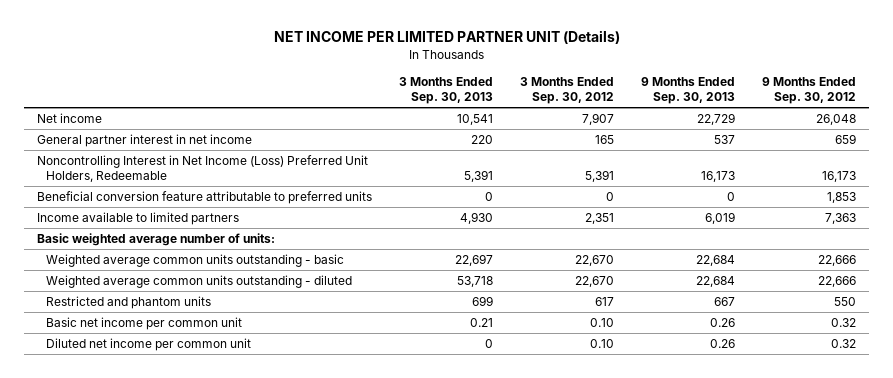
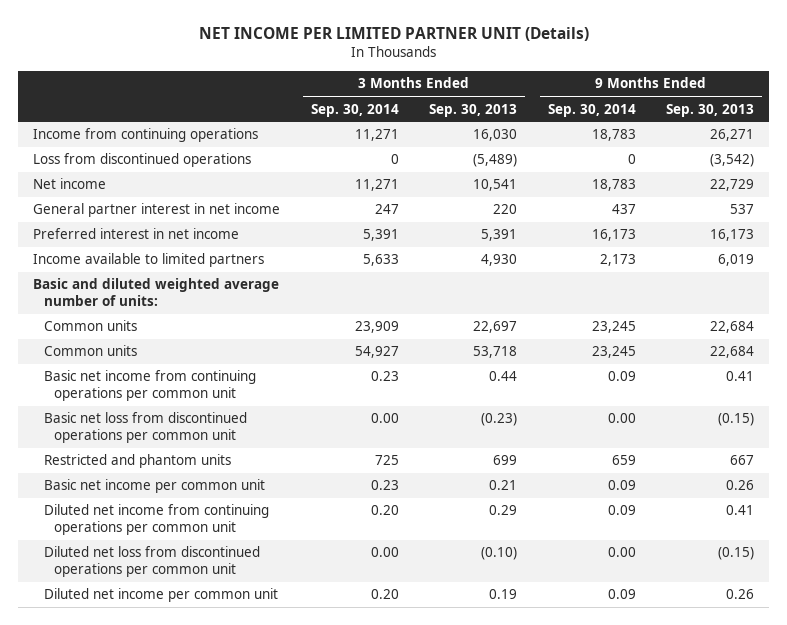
- | 3 Months Ended Sep. 30, 2013 | 3 Months Ended Sep. 30, 2012 | 9 Months Ended Sep. 30, 2013 | 9 Months Ended Sep. 30, 2012
+ | 3 Months Ended Sep. 30, 2014 | 3 Months Ended Sep. 30, 2013 | 9 Months Ended Sep. 30, 2014 | 9 Months Ended Sep. 30, 2013
+ Income from continuing operations | 11,271 | 16,030 | 18,783 | 26,271
+ Loss from discontinued operations | 0 | (5,489) | 0 | (3,542)
- Noncontrolling Interest in Net Income (Loss) Preferred Unit Holders, Redeemable | 5,391 | 5,391 | 16,173 | 16,173
- Beneficial conversion feature attributable to preferred units | 0 | 0 | 0 | 1,853
+ Preferred interest in net income | 5,391 | 5,391 | 16,173 | 16,173
- Basic weighted average number of units:
- Weighted average common units outstanding - basic | 22,697 | 22,670 | 22,684 | 22,666
- Weighted average common units outstanding - diluted | 53,718 | 22,670 | 22,684 | 22,666
+ Basic and diluted weighted average number of units:
+ Common units | 23,909 | 22,697 | 23,245 | 22,684
+ Common units | 54,927 | 53,718 | 23,245 | 22,684
+ Basic net income from continuing operations per common unit | 0.23 | 0.44 | 0.09 | 0.41
+ Basic net loss from discontinued operations per common unit | 0.00 | (0.23) | 0.00 | (0.15)
- Diluted net income per common unit | 0 | 0.10 | 0.26 | 0.32
+ Diluted net income from continuing operations per common unit | 0.20 | 0.29 | 0.09 | 0.41
+ Diluted net loss from discontinued operations per common unit | 0.00 | (0.10) | 0.00 | (0.15)
+ Diluted net income per common unit | 0.20 | 0.19 | 0.09 | 0.26

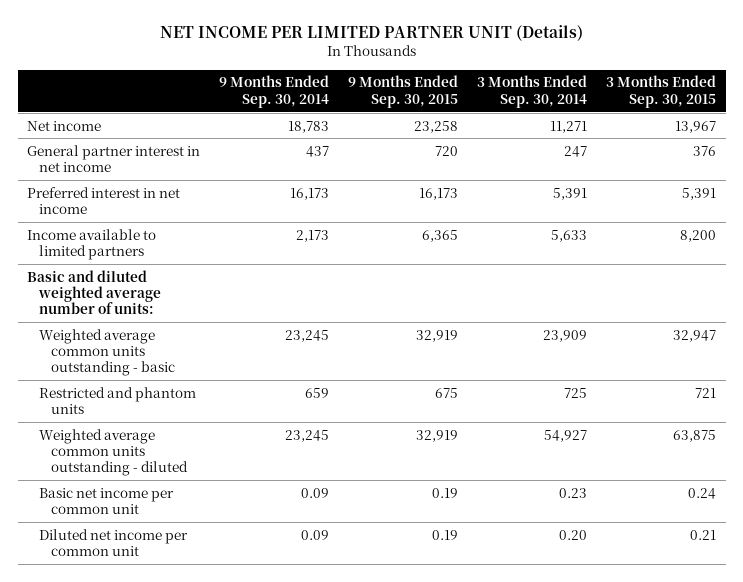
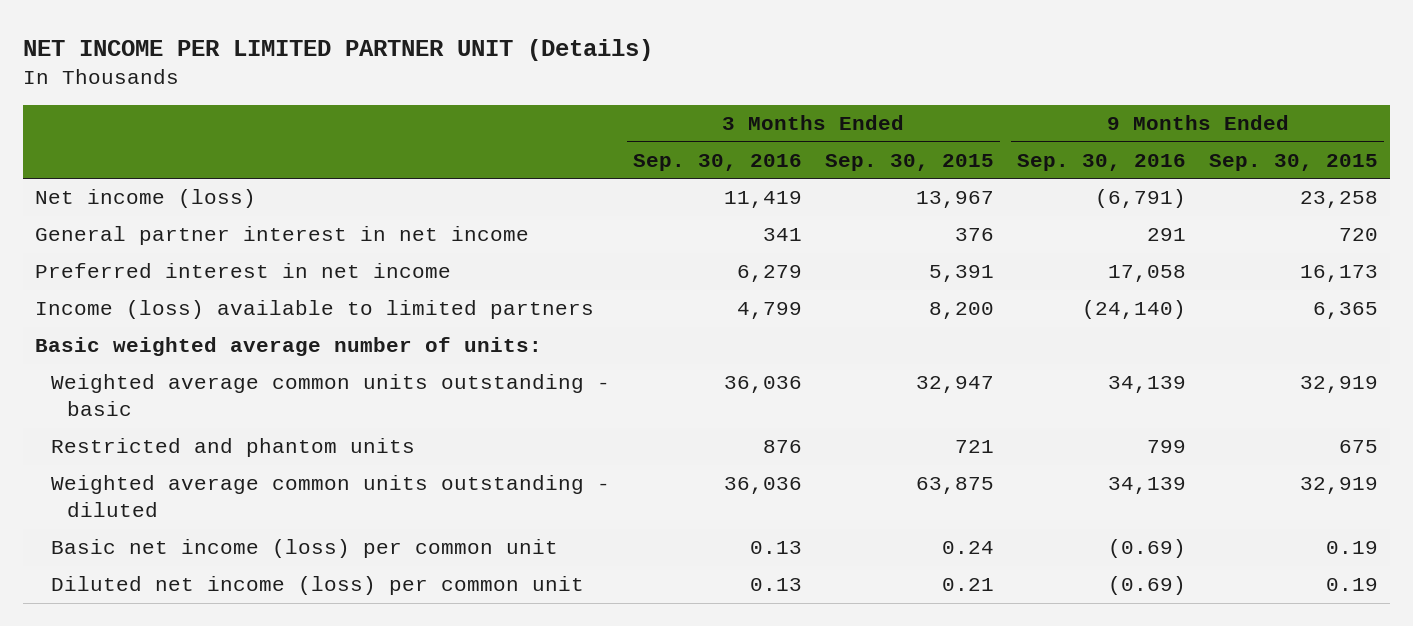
- | 9 Months Ended Sep. 30, 2014 | 9 Months Ended Sep. 30, 2015 | 3 Months Ended Sep. 30, 2014 | 3 Months Ended Sep. 30, 2015
+ | 3 Months Ended Sep. 30, 2016 | 3 Months Ended Sep. 30, 2015 | 9 Months Ended Sep. 30, 2016 | 9 Months Ended Sep. 30, 2015
- Net income | 18,783 | 23,258 | 11,271 | 13,967
+ Net income (loss) | 11,419 | 13,967 | (6,791) | 23,258
- Income available to limited partners | 2,173 | 6,365 | 5,633 | 8,200
- Basic and diluted weighted average number of units:
+ Income (loss) available to limited partners | 4,799 | 8,200 | (24,140) | 6,365
+ Basic weighted average number of units:
- Basic net income per common unit | 0.09 | 0.19 | 0.23 | 0.24
- Diluted net income per common unit | 0.09 | 0.19 | 0.20 | 0.21
+ Basic net income (loss) per common unit | 0.13 | 0.24 | (0.69) | 0.19
+ Diluted net income (loss) per common unit | 0.13 | 0.21 | (0.69) | 0.19

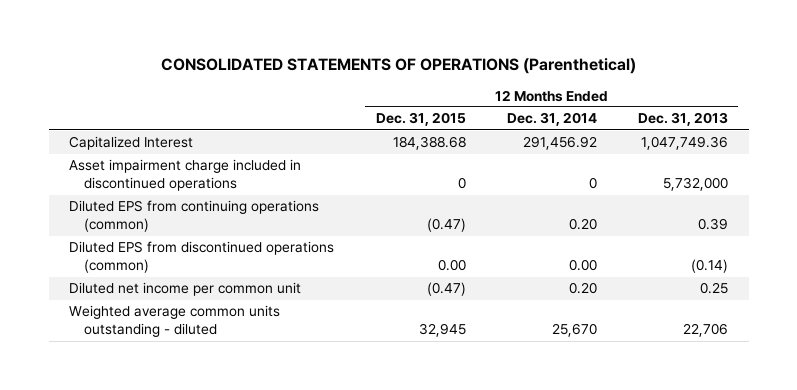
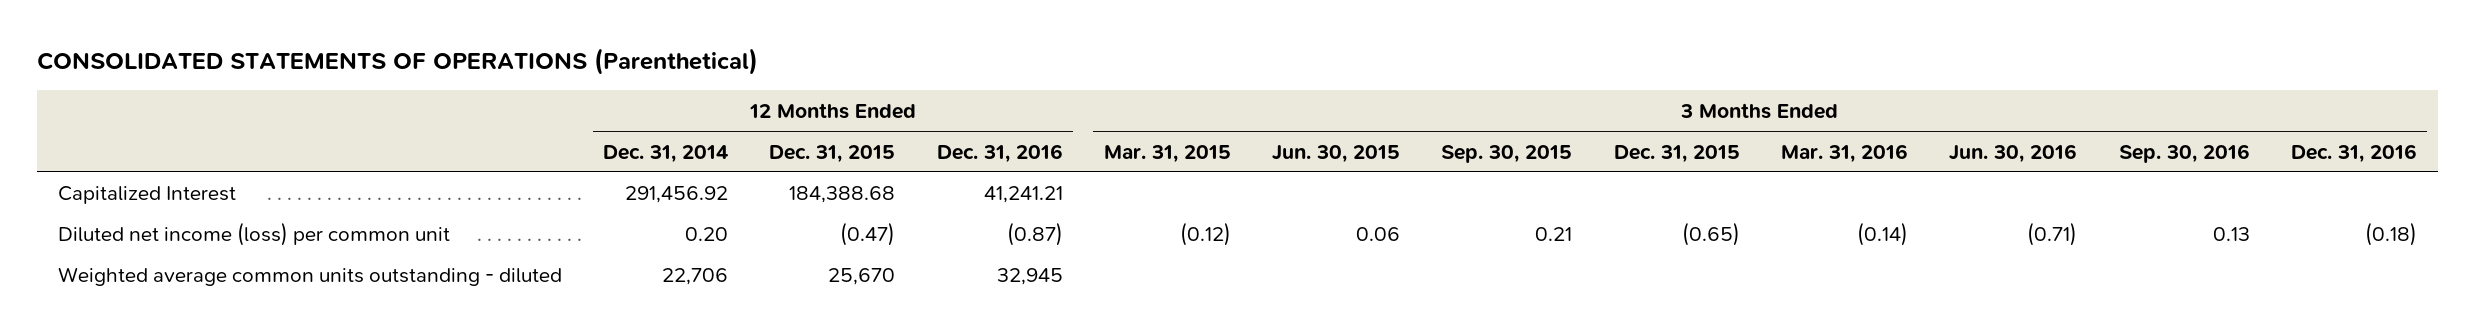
- | 12 Months Ended Dec. 31, 2015 | 12 Months Ended Dec. 31, 2014 | 12 Months Ended Dec. 31, 2013
+ | 12 Months Ended Dec. 31, 2014 | 12 Months Ended Dec. 31, 2015 | 12 Months Ended Dec. 31, 2016 | 3 Months Ended Mar. 31, 2015 | 3 Months Ended Jun. 30, 2015 | 3 Months Ended Sep. 30, 2015 | 3 Months Ended Dec. 31, 2015 | 3 Months Ended Mar. 31, 2016 | 3 Months Ended Jun. 30, 2016 | 3 Months Ended Sep. 30, 2016 | 3 Months Ended Dec. 31, 2016
- Asset impairment charge included in discontinued operations | 0 | 0 | 5,732,000
- Diluted EPS from continuing operations (common) | (0.47) | 0.20 | 0.39
- Diluted EPS from discontinued operations (common) | 0.00 | 0.00 | (0.14)
- Diluted net income per common unit | (0.47) | 0.20 | 0.25
- Weighted average common units outstanding - diluted | 32,945 | 25,670 | 22,706
+ Diluted net income (loss) per common unit | 0.20 | (0.47) | (0.87) | (0.12) | 0.06 | 0.21 | (0.65) | (0.14) | (0.71) | 0.13 | (0.18)
+ Weighted average common units outstanding - diluted | 22,706 | 25,670 | 32,945 | | | | | | | |

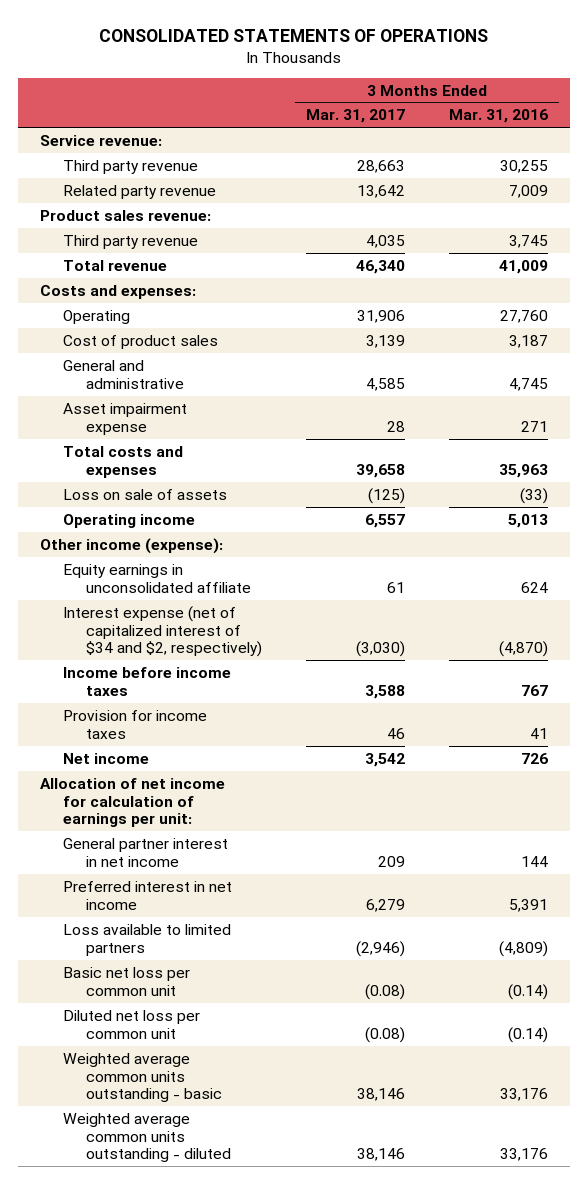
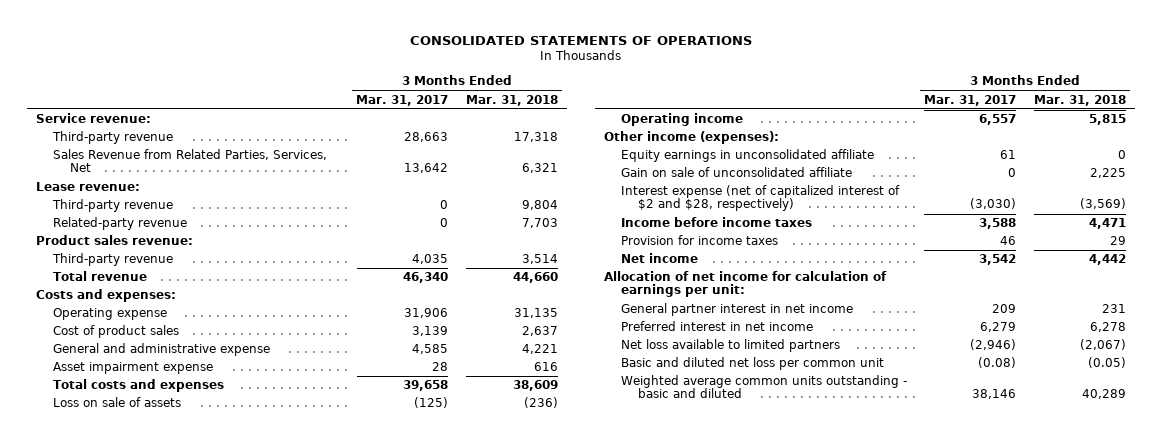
- | 3 Months Ended Mar. 31, 2017 | 3 Months Ended Mar. 31, 2016
+ | 3 Months Ended Mar. 31, 2017 | 3 Months Ended Mar. 31, 2018
- Third party revenue | 28,663 | 30,255
- Related party revenue | 13,642 | 7,009
+ Third-party revenue | 28,663 | 17,318
+ Sales Revenue from Related Parties, Services, Net | 13,642 | 6,321
+ Lease revenue:
+ Third-party revenue | 0 | 9,804
+ Related-party revenue | 0 | 7,703
- Third party revenue | 4,035 | 3,745
+ Third-party revenue | 4,035 | 3,514
- Operating | 31,906 | 27,760
+ Operating expense | 31,906 | 31,135
- General and administrative | 4,585 | 4,745
+ General and administrative expense | 4,585 | 4,221
- Other income (expense):
+ Other income (expenses):
- Interest expense (net of capitalized interest of $34 and $2, respectively) | (3,030) | (4,870)
+ Gain on sale of unconsolidated affiliate | 0 | 2,225
+ Interest expense (net of capitalized interest of $2 and $28, respectively) | (3,030) | (3,569)
- Loss available to limited partners | (2,946) | (4,809)
- Basic net loss per common unit | (0.08) | (0.14)
- Diluted net loss per common unit | (0.08) | (0.14)
- Weighted average common units outstanding - basic | 38,146 | 33,176
- Weighted average common units outstanding - diluted | 38,146 | 33,176
+ Net loss available to limited partners | (2,946) | (2,067)
+ Basic and diluted net loss per common unit | (0.08) | (0.05)
+ Weighted average common units outstanding - basic and diluted | 38,146 | 40,289

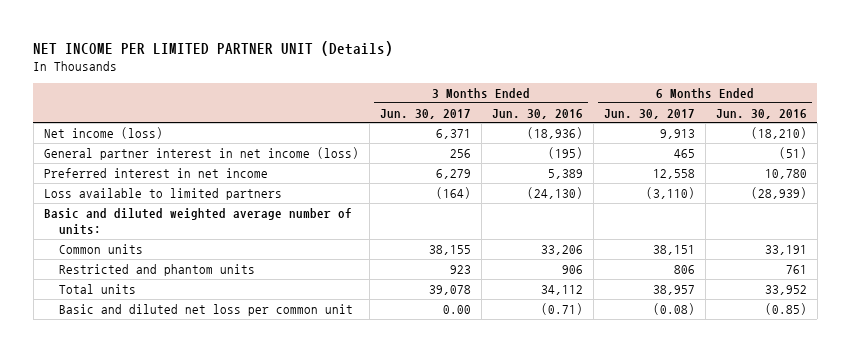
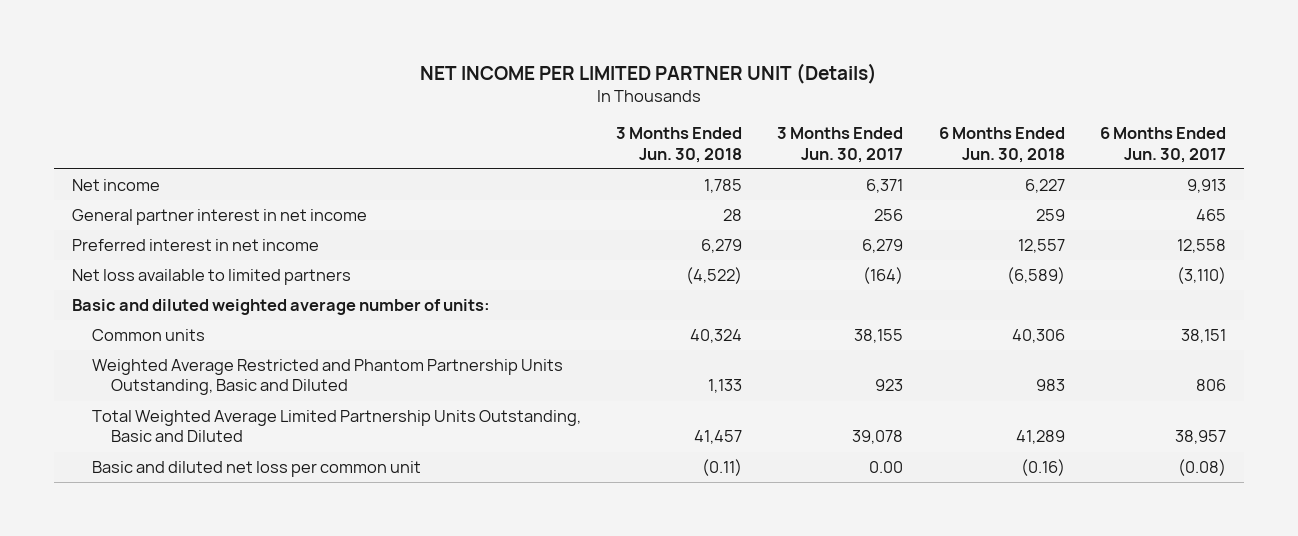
- | 3 Months Ended Jun. 30, 2017 | 3 Months Ended Jun. 30, 2016 | 6 Months Ended Jun. 30, 2017 | 6 Months Ended Jun. 30, 2016
+ | 3 Months Ended Jun. 30, 2018 | 3 Months Ended Jun. 30, 2017 | 6 Months Ended Jun. 30, 2018 | 6 Months Ended Jun. 30, 2017
- Net income (loss) | 6,371 | (18,936) | 9,913 | (18,210)
- General partner interest in net income (loss) | 256 | (195) | 465 | (51)
+ Net income | 1,785 | 6,371 | 6,227 | 9,913
+ General partner interest in net income | 28 | 256 | 259 | 465
- Loss available to limited partners | (164) | (24,130) | (3,110) | (28,939)
+ Net loss available to limited partners | (4,522) | (164) | (6,589) | (3,110)
- Restricted and phantom units | 923 | 906 | 806 | 761
- Total units | 39,078 | 34,112 | 38,957 | 33,952
+ Weighted Average Restricted and Phantom Partnership Units Outstanding, Basic and Diluted | 1,133 | 923 | 983 | 806
+ Total Weighted Average Limited Partnership Units Outstanding, Basic and Diluted | 41,457 | 39,078 | 41,289 | 38,957

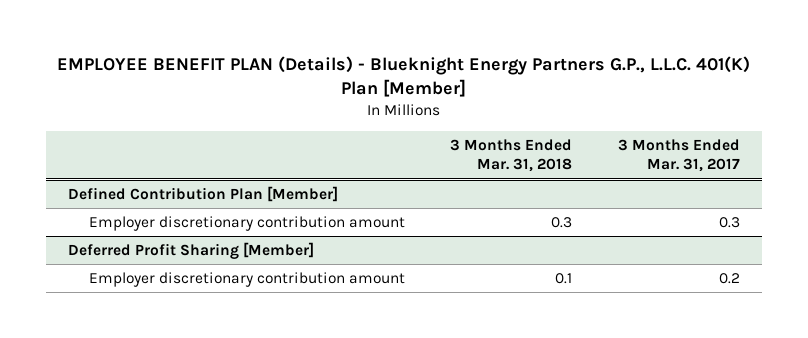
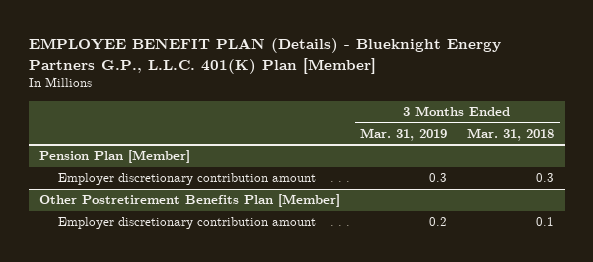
- | 3 Months Ended Mar. 31, 2018 | 3 Months Ended Mar. 31, 2017
+ | 3 Months Ended Mar. 31, 2019 | 3 Months Ended Mar. 31, 2018
- Defined Contribution Plan [Member]
+ Pension Plan [Member]
- Deferred Profit Sharing [Member]
+ Other Postretirement Benefits Plan [Member]

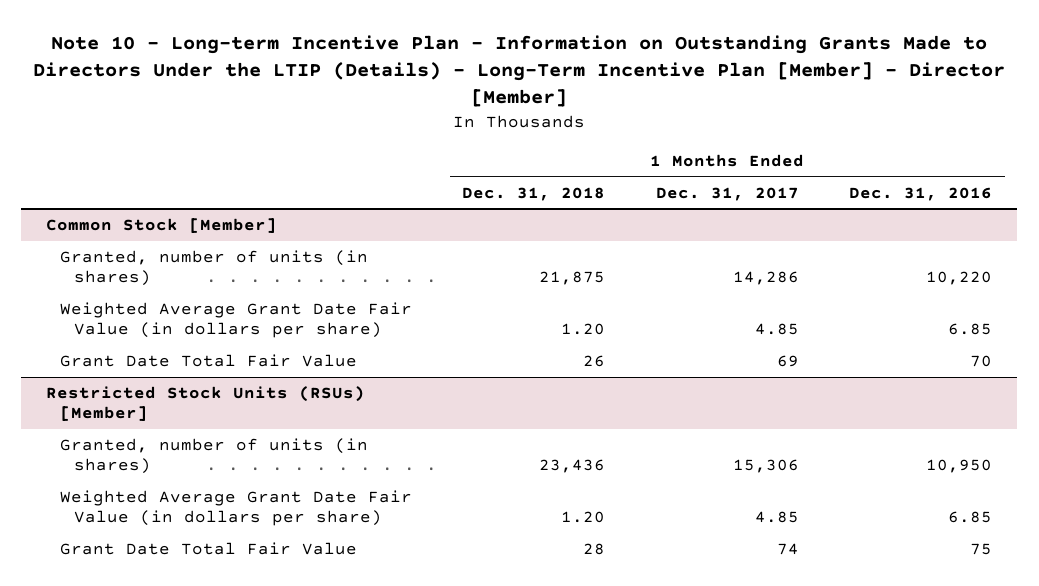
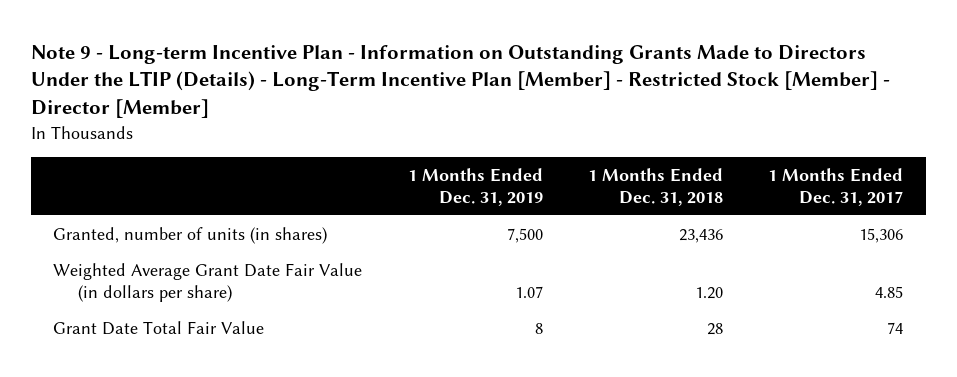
- Note 10 - Long-term Incentive Plan - Information on Outstanding Grants Made to Directors Under the LTIP (Details) - Long-Term Incentive Plan [Member] - Director [Member]
+ Note 9 - Long-term Incentive Plan - Information on Outstanding Grants Made to Directors Under the LTIP (Details) - Long-Term Incentive Plan [Member] - Restricted Stock [Member] - Director [Member]
- | 1 Months Ended Dec. 31, 2018 | 1 Months Ended Dec. 31, 2017 | 1 Months Ended Dec. 31, 2016
+ | 1 Months Ended Dec. 31, 2019 | 1 Months Ended Dec. 31, 2018 | 1 Months Ended Dec. 31, 2017
- Common Stock [Member]
- Granted, number of units (in shares) | 21,875 | 14,286 | 10,220
- Weighted Average Grant Date Fair Value (in dollars per share) | 1.20 | 4.85 | 6.85
- Grant Date Total Fair Value | 26 | 69 | 70
- Restricted Stock Units (RSUs) [Member]

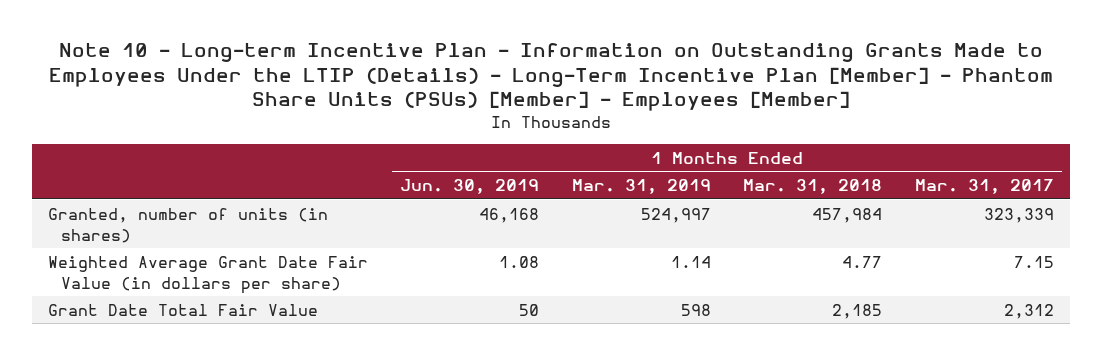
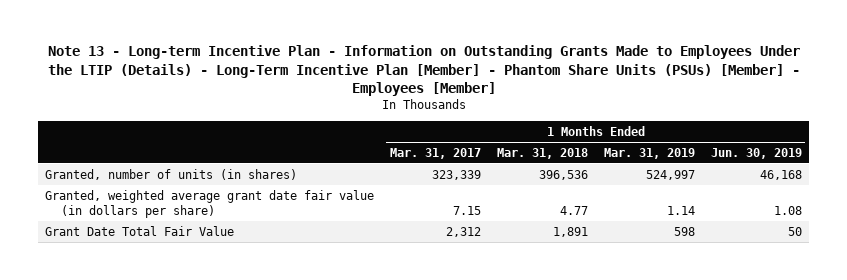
- Note 10 - Long-term Incentive Plan - Information on Outstanding Grants Made to Employees Under the LTIP (Details) - Long-Term Incentive Plan [Member] - Phantom Share Units (PSUs) [Member] - Employees [Member]
+ Note 13 - Long-term Incentive Plan - Information on Outstanding Grants Made to Employees Under the LTIP (Details) - Long-Term Incentive Plan [Member] - Phantom Share Units (PSUs) [Member] - Employees [Member]
- | 1 Months Ended Jun. 30, 2019 | 1 Months Ended Mar. 31, 2019 | 1 Months Ended Mar. 31, 2018 | 1 Months Ended Mar. 31, 2017
+ | 1 Months Ended Mar. 31, 2017 | 1 Months Ended Mar. 31, 2018 | 1 Months Ended Mar. 31, 2019 | 1 Months Ended Jun. 30, 2019
- Granted, number of units (in shares) | 46,168 | 524,997 | 457,984 | 323,339
- Weighted Average Grant Date Fair Value (in dollars per share) | 1.08 | 1.14 | 4.77 | 7.15
- Grant Date Total Fair Value | 50 | 598 | 2,185 | 2,312
+ Granted, number of units (in shares) | 323,339 | 396,536 | 524,997 | 46,168
+ Granted, weighted average grant date fair value (in dollars per share) | 7.15 | 4.77 | 1.14 | 1.08
+ Grant Date Total Fair Value | 2,312 | 1,891 | 598 | 50

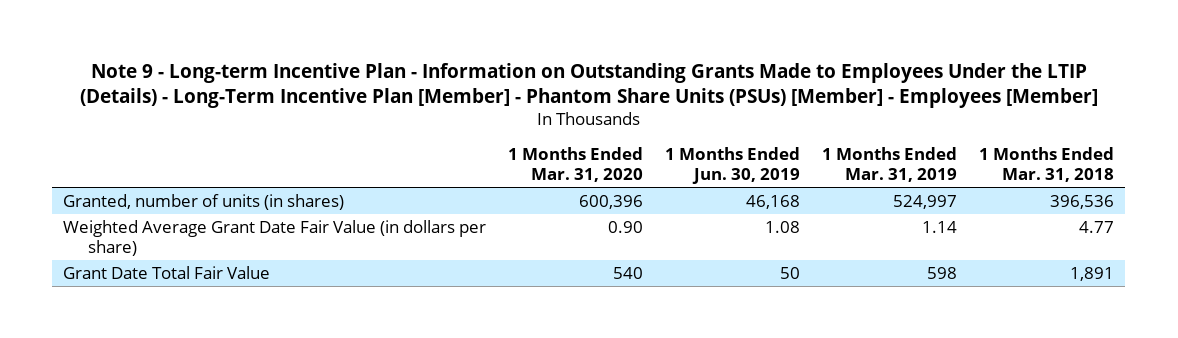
- Note 13 - Long-term Incentive Plan - Information on Outstanding Grants Made to Employees Under the LTIP (Details) - Long-Term Incentive Plan [Member] - Phantom Share Units (PSUs) [Member] - Employees [Member]
+ Note 9 - Long-term Incentive Plan - Information on Outstanding Grants Made to Employees Under the LTIP (Details) - Long-Term Incentive Plan [Member] - Phantom Share Units (PSUs) [Member] - Employees [Member]
- | 1 Months Ended Mar. 31, 2017 | 1 Months Ended Mar. 31, 2018 | 1 Months Ended Mar. 31, 2019 | 1 Months Ended Jun. 30, 2019
+ | 1 Months Ended Mar. 31, 2020 | 1 Months Ended Jun. 30, 2019 | 1 Months Ended Mar. 31, 2019 | 1 Months Ended Mar. 31, 2018
- Granted, weighted average grant date fair value (in dollars per share) | 7.15 | 4.77 | 1.14 | 1.08
+ Weighted Average Grant Date Fair Value (in dollars per share) | 0.90 | 1.08 | 1.14 | 4.77

